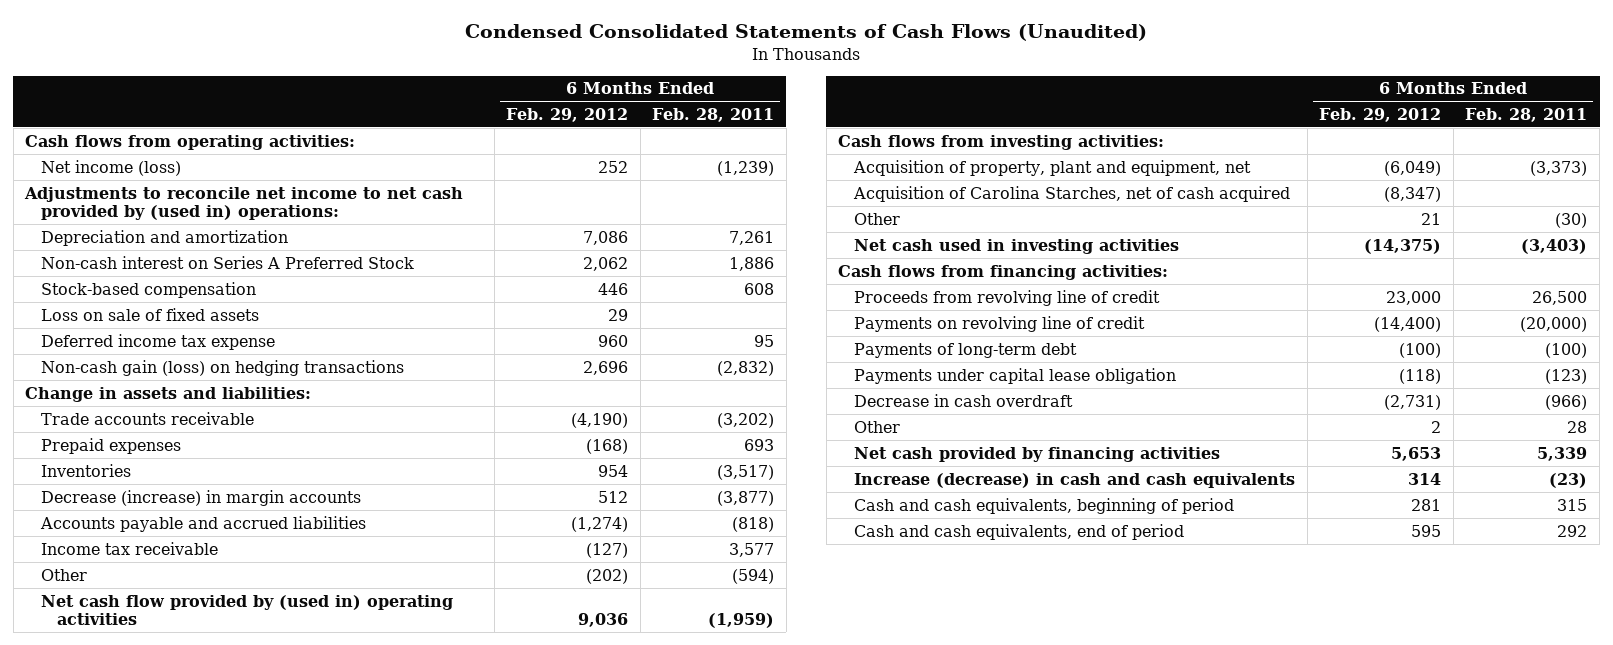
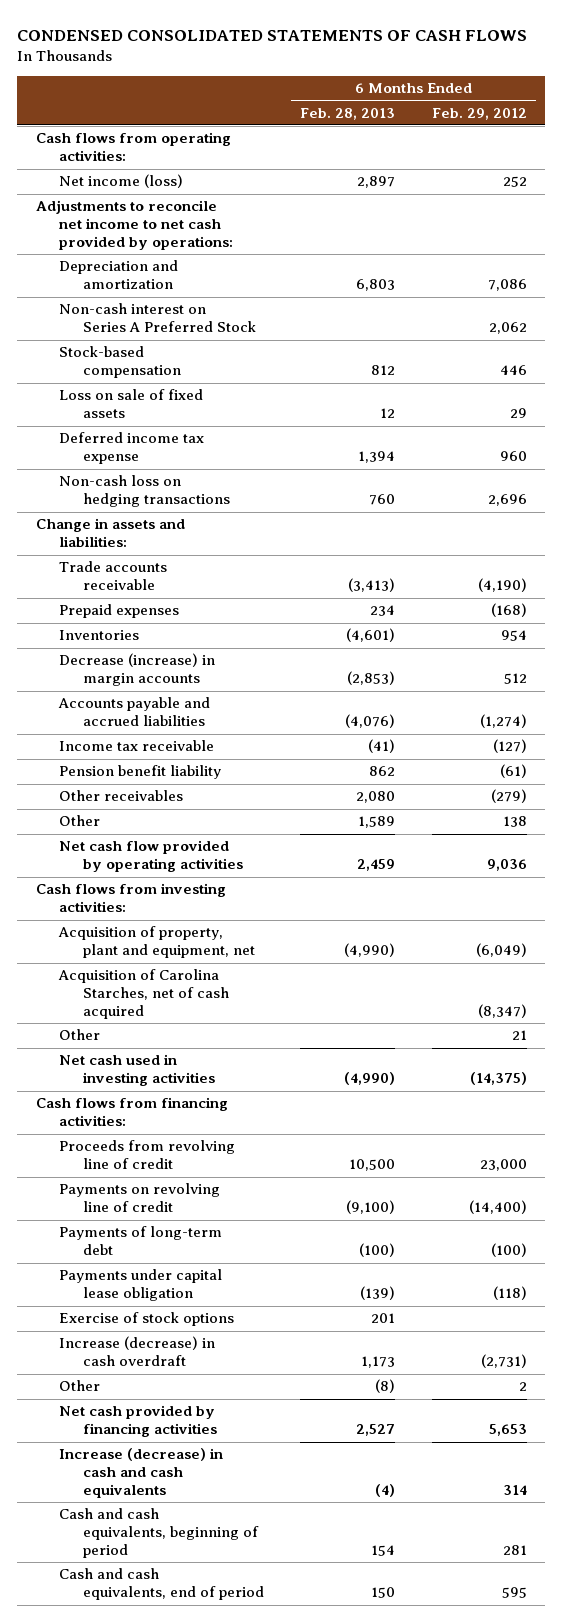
- Condensed Consolidated Statements of Cash Flows (Unaudited)
+ CONDENSED CONSOLIDATED STATEMENTS OF CASH FLOWS
- | 6 Months Ended Feb. 29, 2012 | 6 Months Ended Feb. 28, 2011
+ | 6 Months Ended Feb. 28, 2013 | 6 Months Ended Feb. 29, 2012
- Adjustments to reconcile net income to net cash provided by (used in) operations:
+ Adjustments to reconcile net income to net cash provided by operations:
- Non-cash gain (loss) on hedging transactions | 2,696 | (2,832)
+ Non-cash loss on hedging transactions | 760 | 2,696
- Other | (202) | (594)
- Net cash flow provided by (used in) operating activities | 9,036 | (1,959)
+ Pension benefit liability | 862 | (61)
+ Other receivables | 2,080 | (279)
+ Other | 1,589 | 138
+ Net cash flow provided by operating activities | 2,459 | 9,036
- Decrease in cash overdraft | (2,731) | (966)
+ Exercise of stock options | 201 |
+ Increase (decrease) in cash overdraft | 1,173 | (2,731)

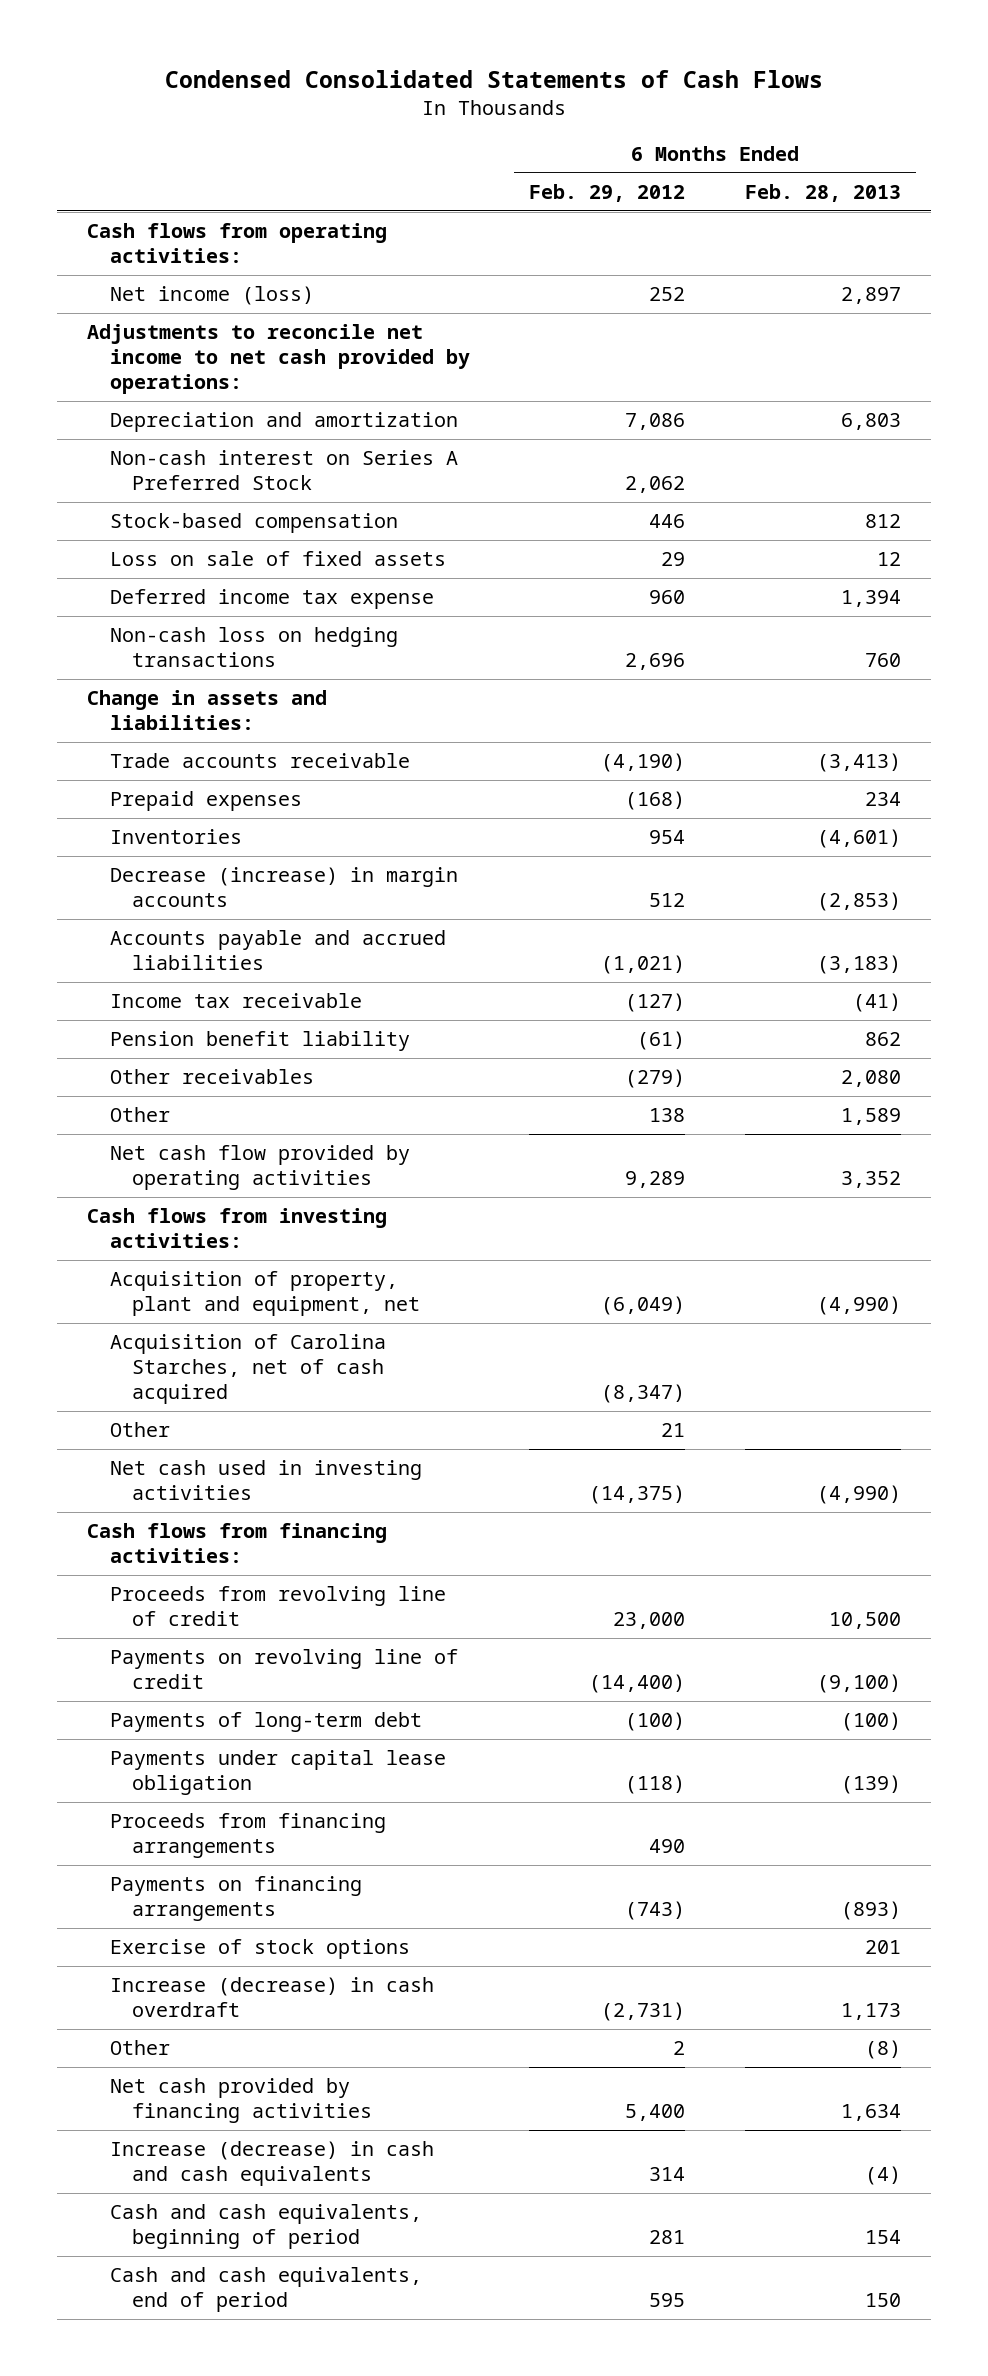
- CONDENSED CONSOLIDATED STATEMENTS OF CASH FLOWS
+ Condensed Consolidated Statements of Cash Flows
- | 6 Months Ended Feb. 28, 2013 | 6 Months Ended Feb. 29, 2012
+ | 6 Months Ended Feb. 29, 2012 | 6 Months Ended Feb. 28, 2013
- Accounts payable and accrued liabilities | (4,076) | (1,274)
+ Accounts payable and accrued liabilities | (1,021) | (3,183)
- Net cash flow provided by operating activities | 2,459 | 9,036
+ Net cash flow provided by operating activities | 9,289 | 3,352
+ Proceeds from financing arrangements | 490 |
+ Payments on financing arrangements | (743) | (893)
- Net cash provided by financing activities | 2,527 | 5,653
+ Net cash provided by financing activities | 5,400 | 1,634

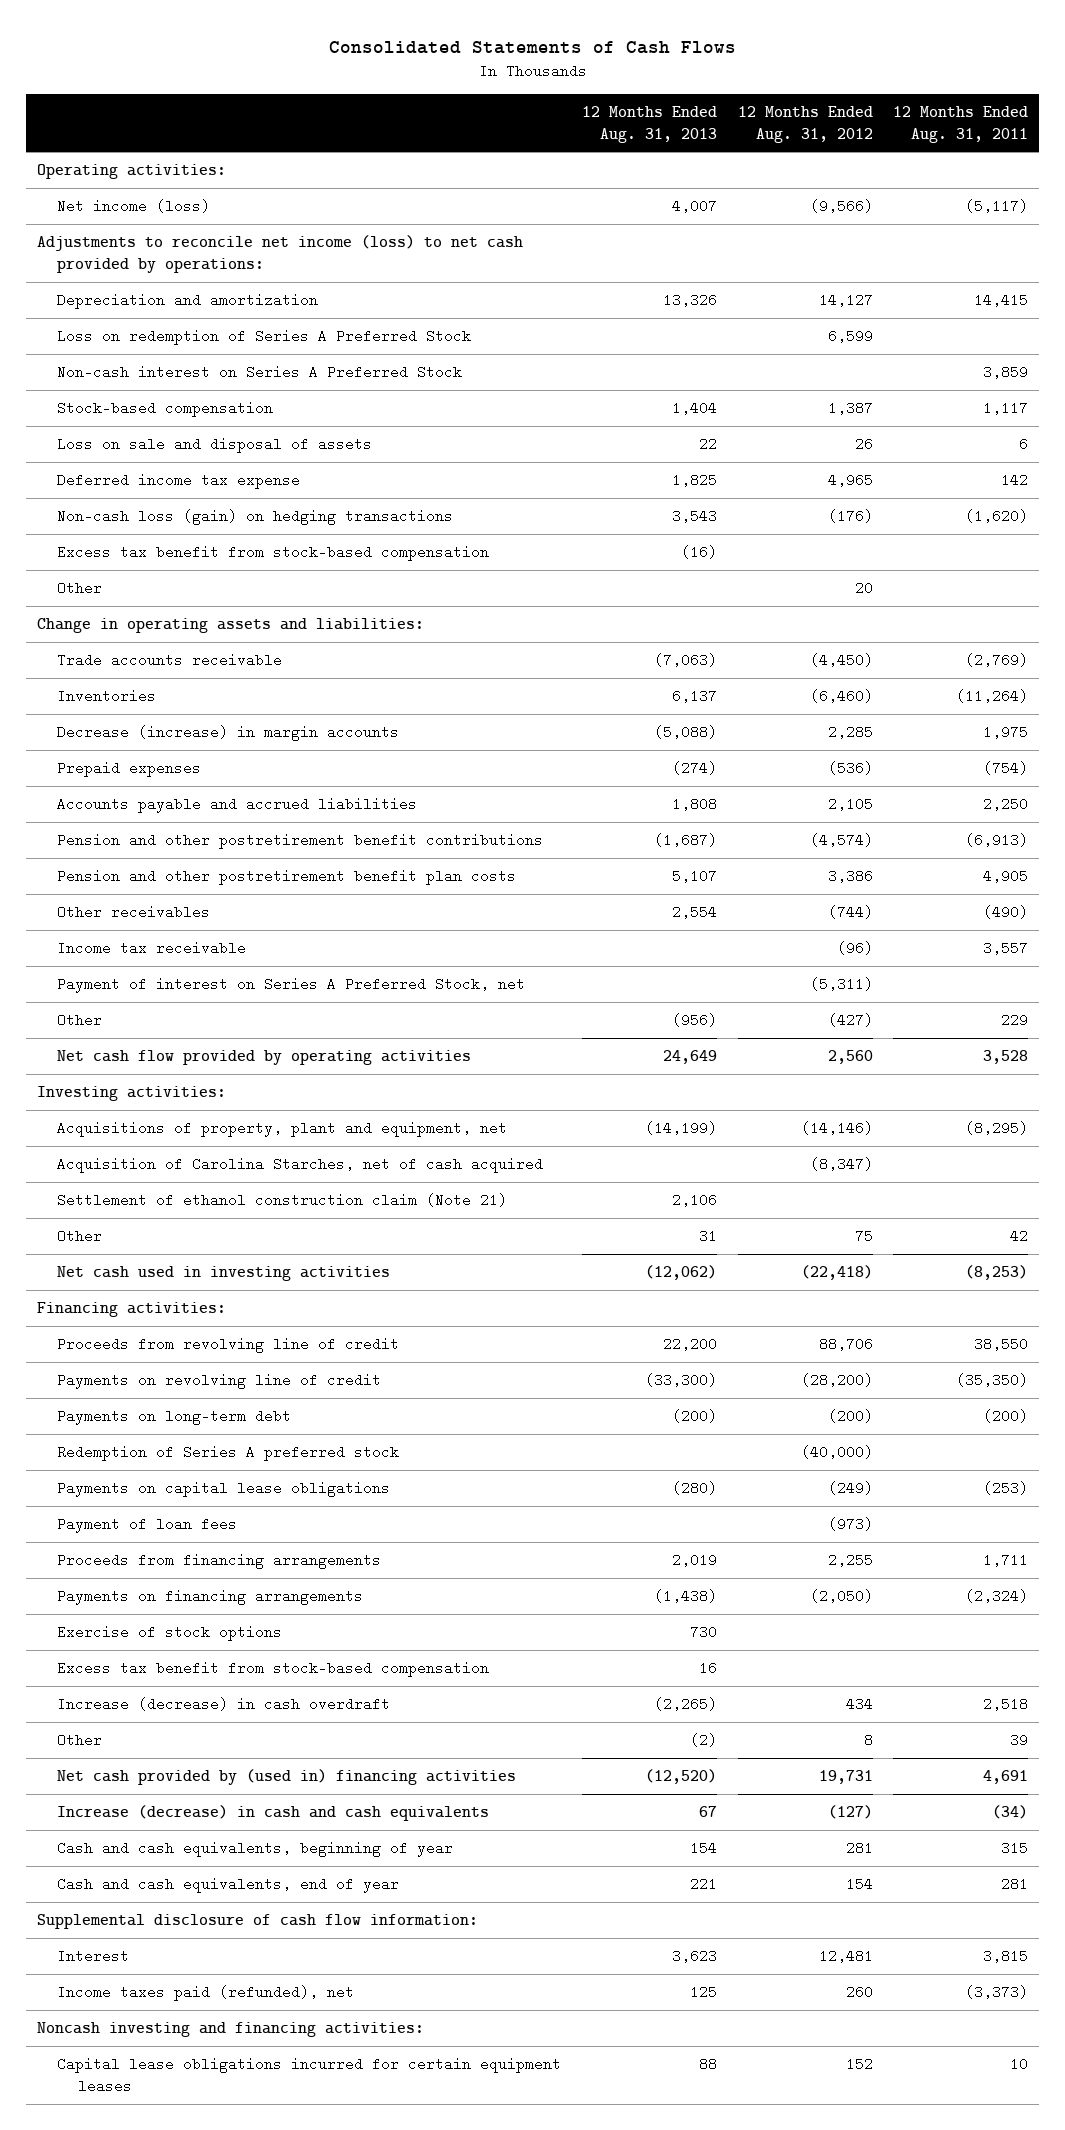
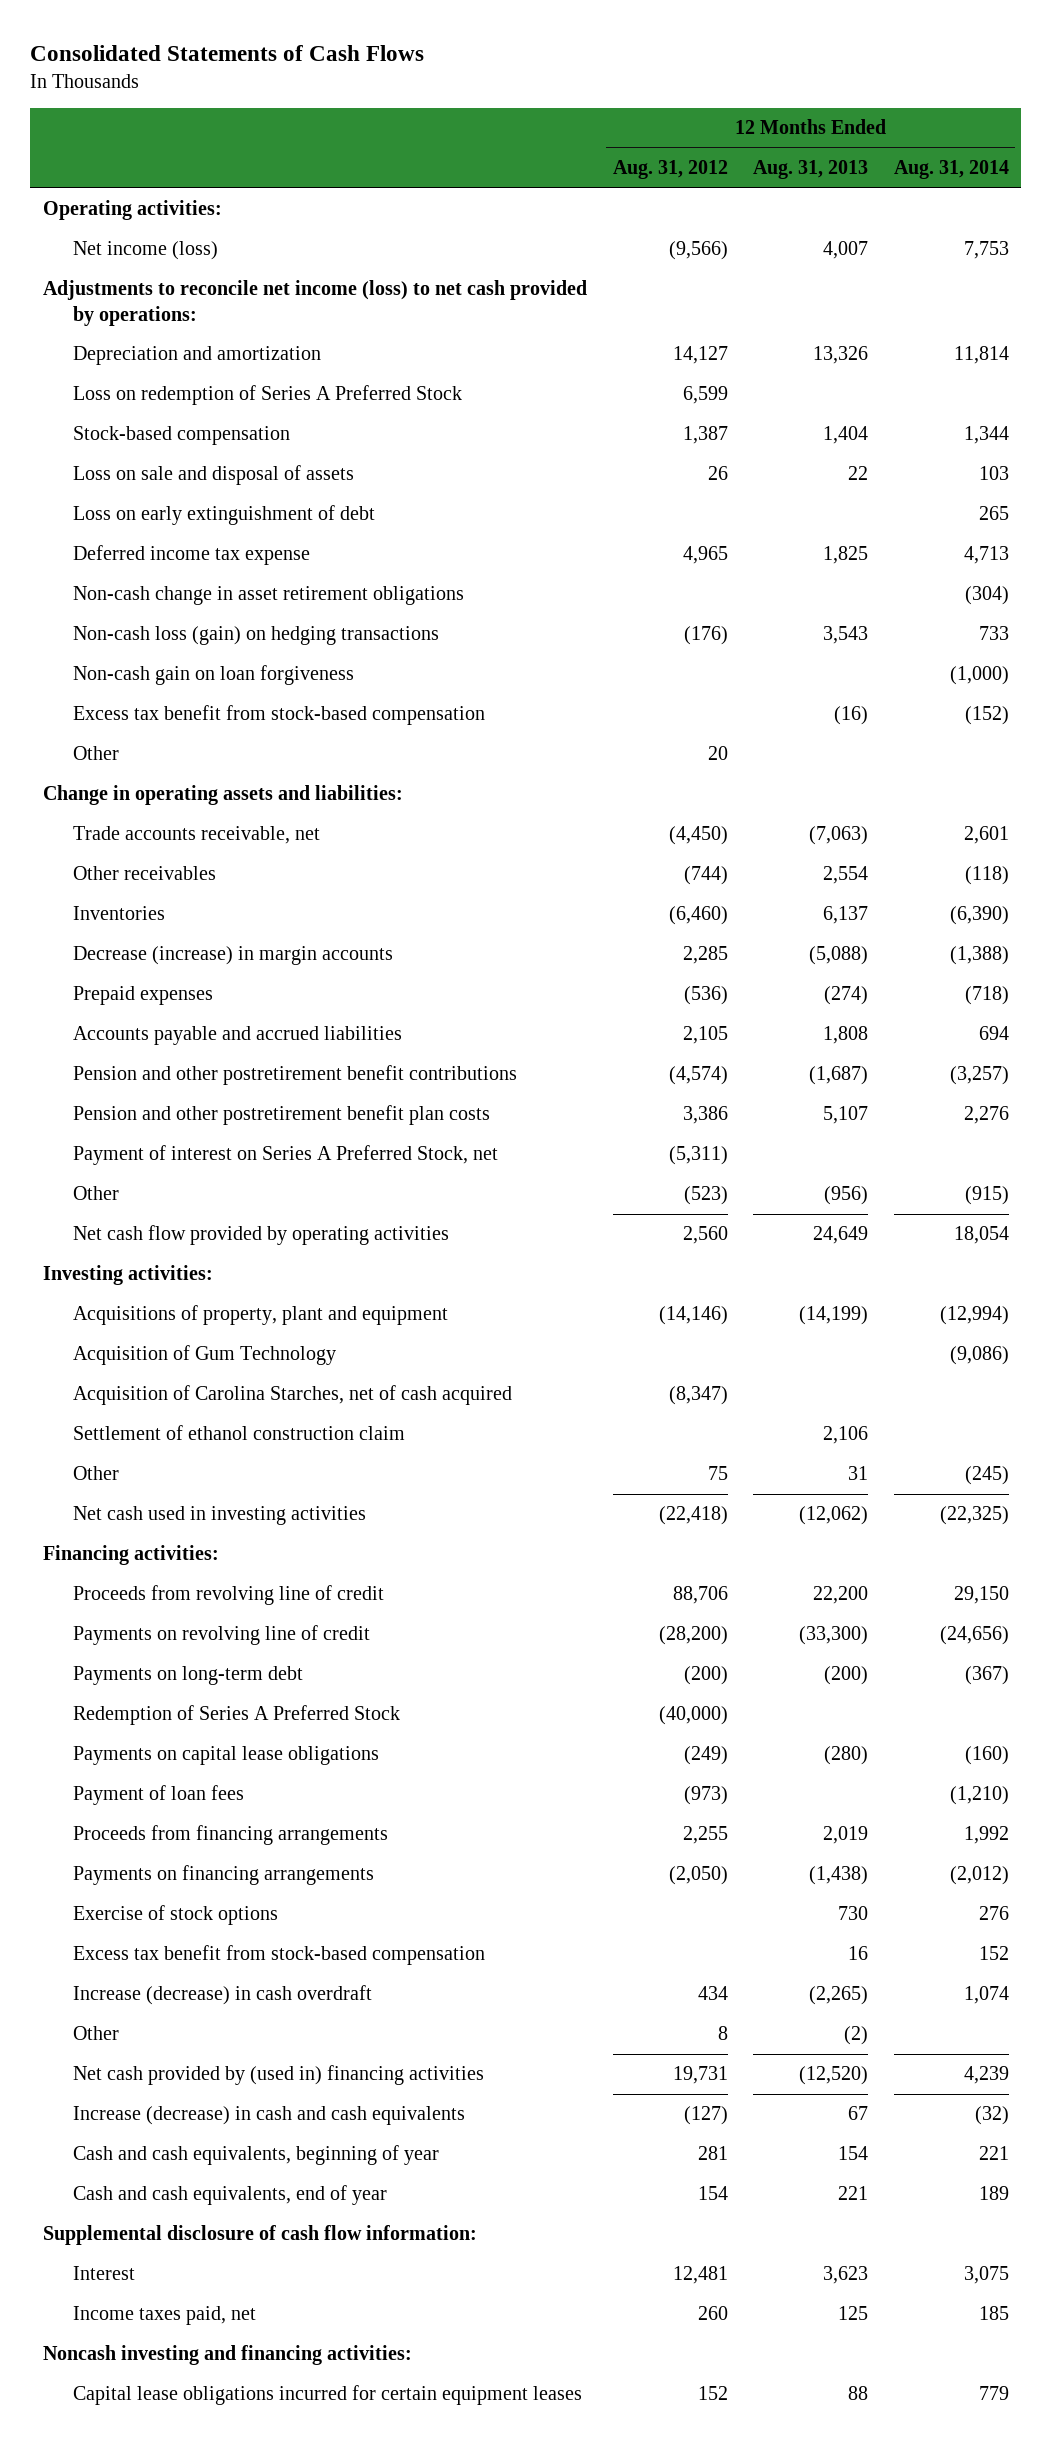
- | 12 Months Ended Aug. 31, 2013 | 12 Months Ended Aug. 31, 2012 | 12 Months Ended Aug. 31, 2011
+ | 12 Months Ended Aug. 31, 2012 | 12 Months Ended Aug. 31, 2013 | 12 Months Ended Aug. 31, 2014
- Non-cash interest on Series A Preferred Stock | | | 3,859
+ Loss on early extinguishment of debt | | | 265
+ Non-cash change in asset retirement obligations | | | (304)
+ Non-cash gain on loan forgiveness | | | (1,000)
- Trade accounts receivable | (7,063) | (4,450) | (2,769)
+ Trade accounts receivable, net | (4,450) | (7,063) | 2,601
moved up: Other receivables | (744) | 2,554 | (118)
- Income tax receivable | | (96) | 3,557
- Other | (956) | (427) | 229
+ Other | (523) | (956) | (915)
- Acquisitions of property, plant and equipment, net | (14,199) | (14,146) | (8,295)
+ Acquisitions of property, plant and equipment | (14,146) | (14,199) | (12,994)
+ Acquisition of Gum Technology | | | (9,086)
- Settlement of ethanol construction claim (Note 21) | 2,106 | |
+ Settlement of ethanol construction claim | | 2,106 |
- Redemption of Series A preferred stock | | (40,000) |
+ Redemption of Series A Preferred Stock | (40,000) | |
- Income taxes paid (refunded), net | 125 | 260 | (3,373)
+ Income taxes paid, net | 260 | 125 | 185

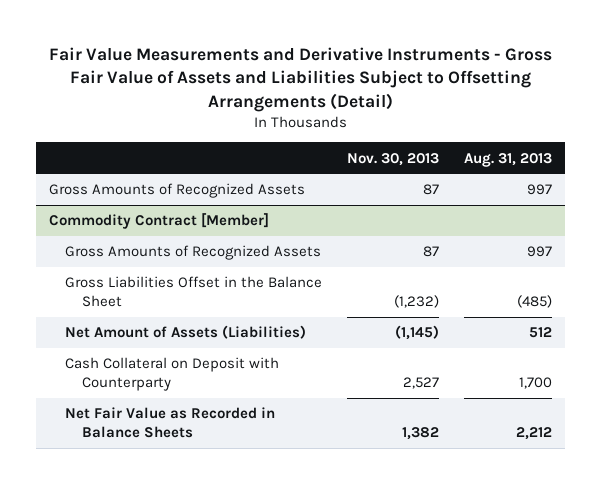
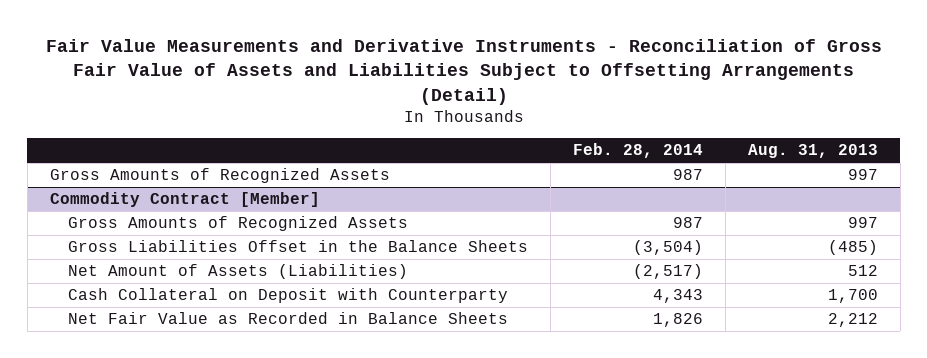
- Fair Value Measurements and Derivative Instruments - Gross Fair Value of Assets and Liabilities Subject to Offsetting Arrangements (Detail)
+ Fair Value Measurements and Derivative Instruments - Reconciliation of Gross Fair Value of Assets and Liabilities Subject to Offsetting Arrangements (Detail)
- | Nov. 30, 2013 | Aug. 31, 2013
+ | Feb. 28, 2014 | Aug. 31, 2013
@ Commodity Contract [Member]
- Gross Liabilities Offset in the Balance Sheet | (1,232) | (485)
+ Gross Liabilities Offset in the Balance Sheets | (3,504) | (485)

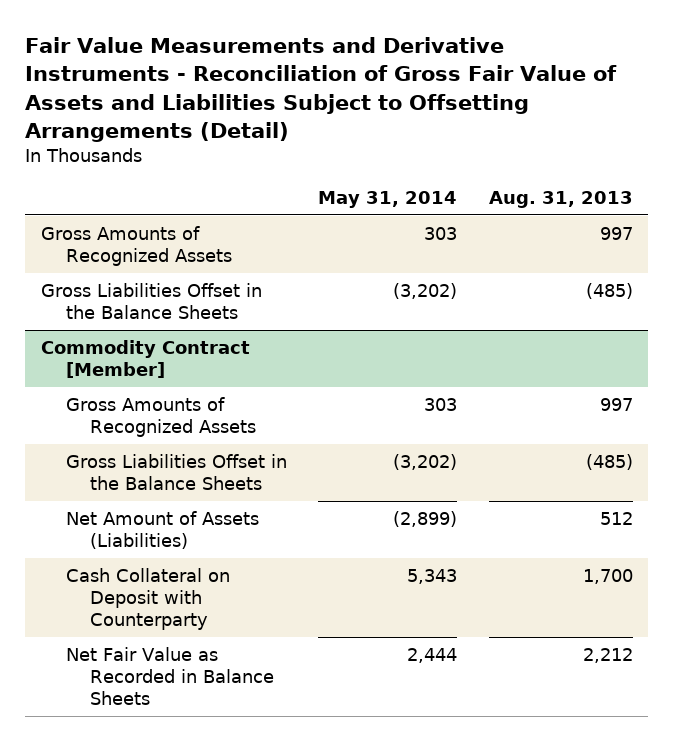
- | Feb. 28, 2014 | Aug. 31, 2013
+ | May 31, 2014 | Aug. 31, 2013
+ Gross Liabilities Offset in the Balance Sheets | (3,202) | (485)

